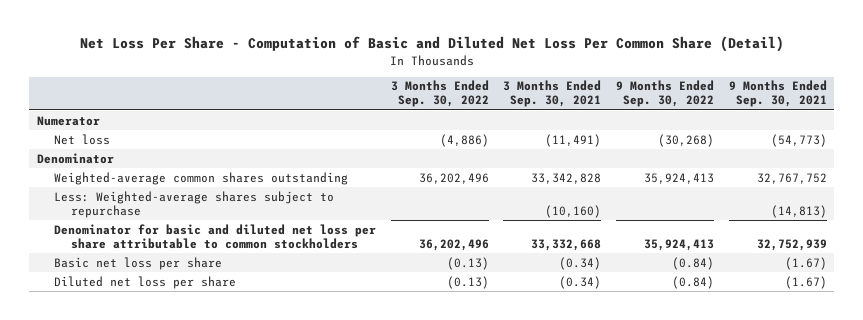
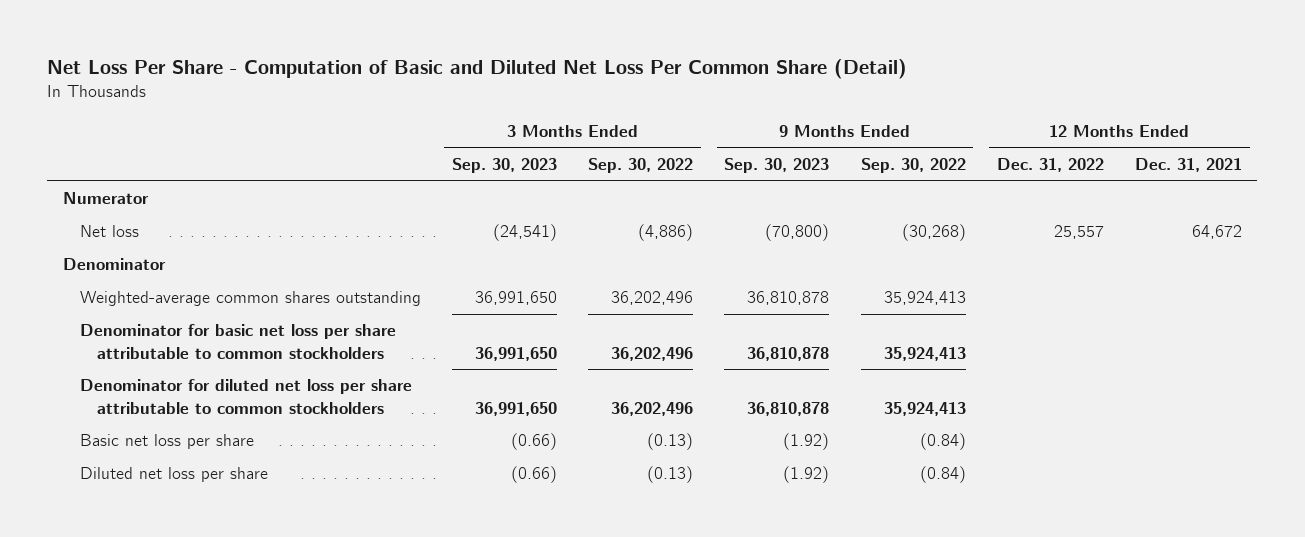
- | 3 Months Ended Sep. 30, 2022 | 3 Months Ended Sep. 30, 2021 | 9 Months Ended Sep. 30, 2022 | 9 Months Ended Sep. 30, 2021
+ | 3 Months Ended Sep. 30, 2023 | 3 Months Ended Sep. 30, 2022 | 9 Months Ended Sep. 30, 2023 | 9 Months Ended Sep. 30, 2022 | 12 Months Ended Dec. 31, 2022 | 12 Months Ended Dec. 31, 2021
- Less: Weighted-average shares subject to repurchase | | (10,160) | | (14,813)
- Denominator for basic and diluted net loss per share attributable to common stockholders | 36,202,496 | 33,332,668 | 35,924,413 | 32,752,939
+ Denominator for basic net loss per share attributable to common stockholders | 36,991,650 | 36,202,496 | 36,810,878 | 35,924,413 | |
+ Denominator for diluted net loss per share attributable to common stockholders | 36,991,650 | 36,202,496 | 36,810,878 | 35,924,413 | |

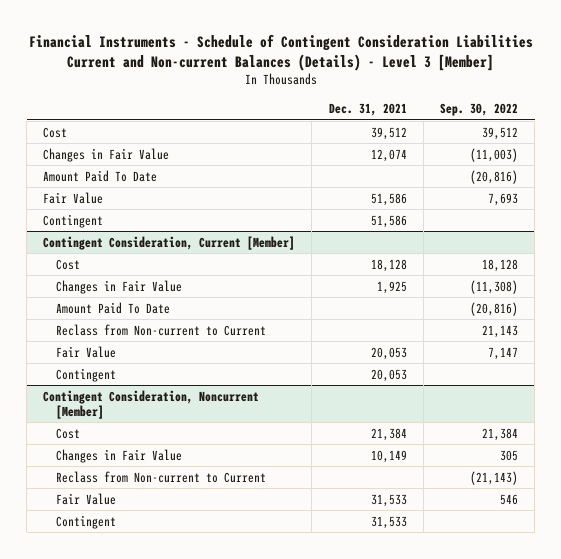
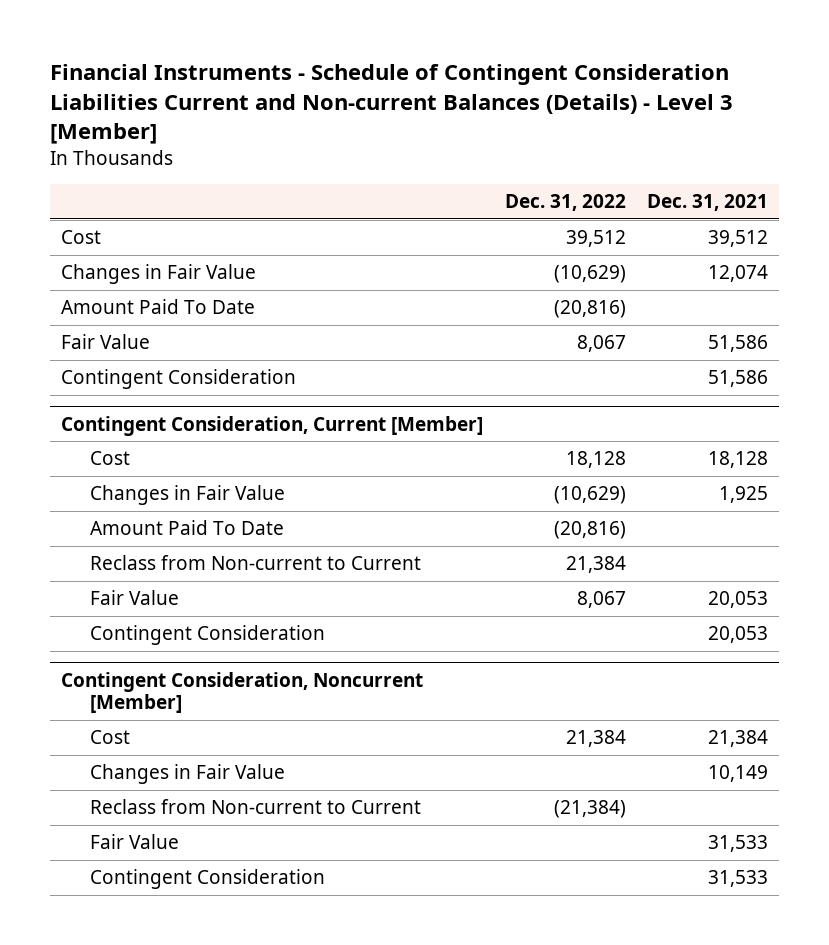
- | Dec. 31, 2021 | Sep. 30, 2022
+ | Dec. 31, 2022 | Dec. 31, 2021
- Contingent | 51,586 |
+ Contingent Consideration | | 51,586
@ Contingent Consideration, Current [Member]
- Contingent | 20,053 |
+ Contingent Consideration | | 20,053
@ Contingent Consideration, Noncurrent [Member]
- Contingent | 31,533 |
+ Contingent Consideration | | 31,533

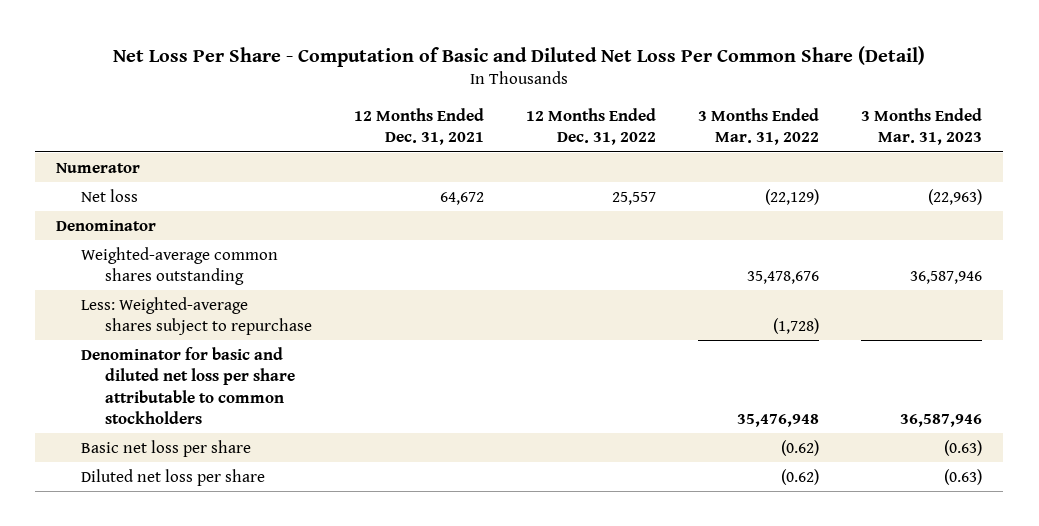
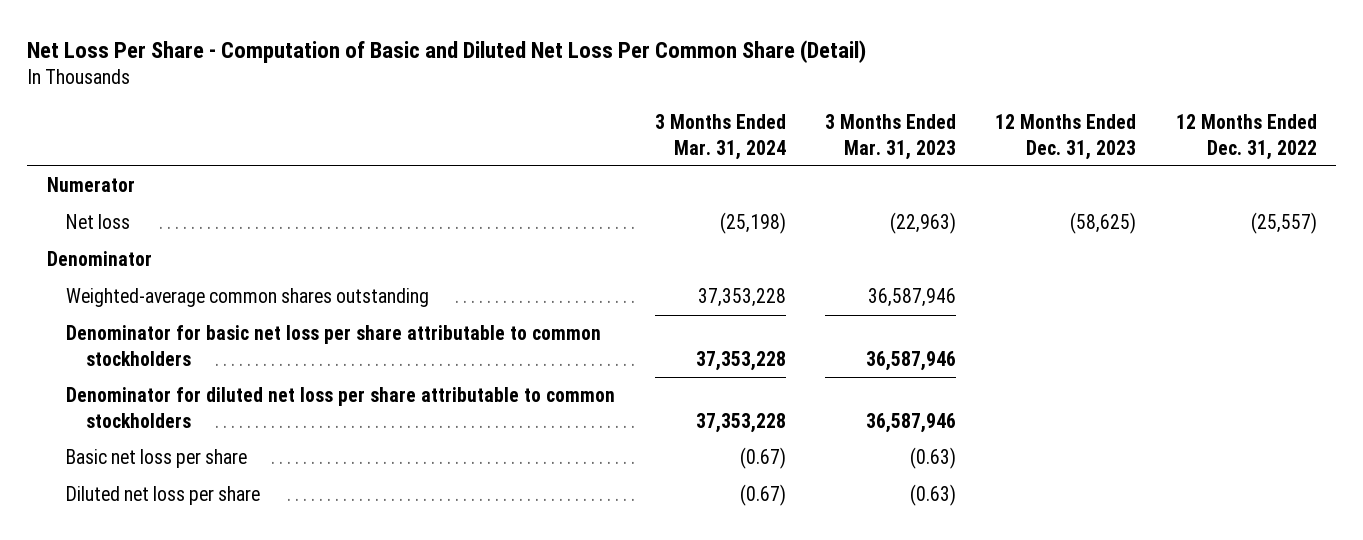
- | 12 Months Ended Dec. 31, 2021 | 12 Months Ended Dec. 31, 2022 | 3 Months Ended Mar. 31, 2022 | 3 Months Ended Mar. 31, 2023
+ | 3 Months Ended Mar. 31, 2024 | 3 Months Ended Mar. 31, 2023 | 12 Months Ended Dec. 31, 2023 | 12 Months Ended Dec. 31, 2022
- Net loss | 64,672 | 25,557 | (22,129) | (22,963)
+ Net loss | (25,198) | (22,963) | (58,625) | (25,557)
- Less: Weighted-average shares subject to repurchase | | | (1,728) |
- Denominator for basic and diluted net loss per share attributable to common stockholders | | | 35,476,948 | 36,587,946
+ Denominator for basic net loss per share attributable to common stockholders | 37,353,228 | 36,587,946 | |
+ Denominator for diluted net loss per share attributable to common stockholders | 37,353,228 | 36,587,946 | |

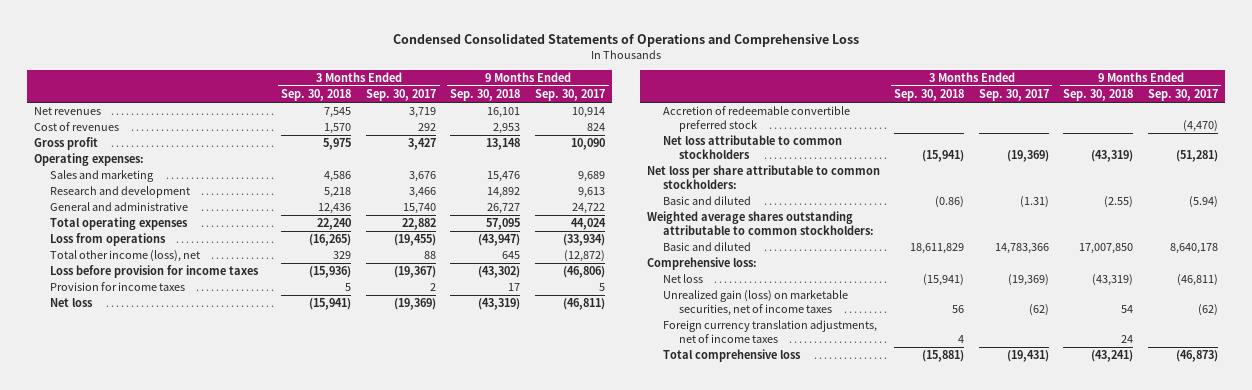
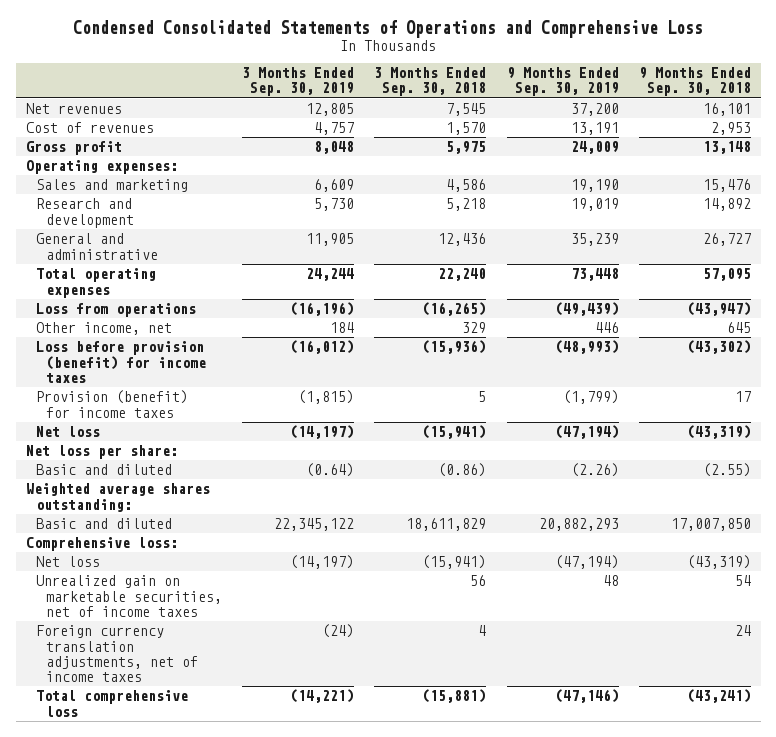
- | 3 Months Ended Sep. 30, 2018 | 3 Months Ended Sep. 30, 2017 | 9 Months Ended Sep. 30, 2018 | 9 Months Ended Sep. 30, 2017
+ | 3 Months Ended Sep. 30, 2019 | 3 Months Ended Sep. 30, 2018 | 9 Months Ended Sep. 30, 2019 | 9 Months Ended Sep. 30, 2018
- Total other income (loss), net | 329 | 88 | 645 | (12,872)
- Loss before provision for income taxes | (15,936) | (19,367) | (43,302) | (46,806)
- Provision for income taxes | 5 | 2 | 17 | 5
+ Other income, net | 184 | 329 | 446 | 645
+ Loss before provision (benefit) for income taxes | (16,012) | (15,936) | (48,993) | (43,302)
+ Provision (benefit) for income taxes | (1,815) | 5 | (1,799) | 17
- Accretion of redeemable convertible preferred stock | | | | (4,470)
- Net loss attributable to common stockholders | (15,941) | (19,369) | (43,319) | (51,281)
- Net loss per share attributable to common stockholders:
+ Net loss per share:
- Weighted average shares outstanding attributable to common stockholders:
+ Weighted average shares outstanding:
- Unrealized gain (loss) on marketable securities, net of income taxes | 56 | (62) | 54 | (62)
+ Unrealized gain on marketable securities, net of income taxes | | 56 | 48 | 54

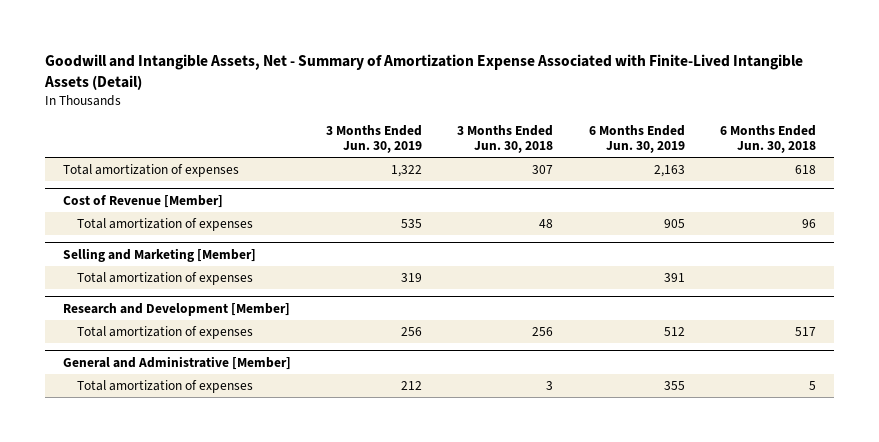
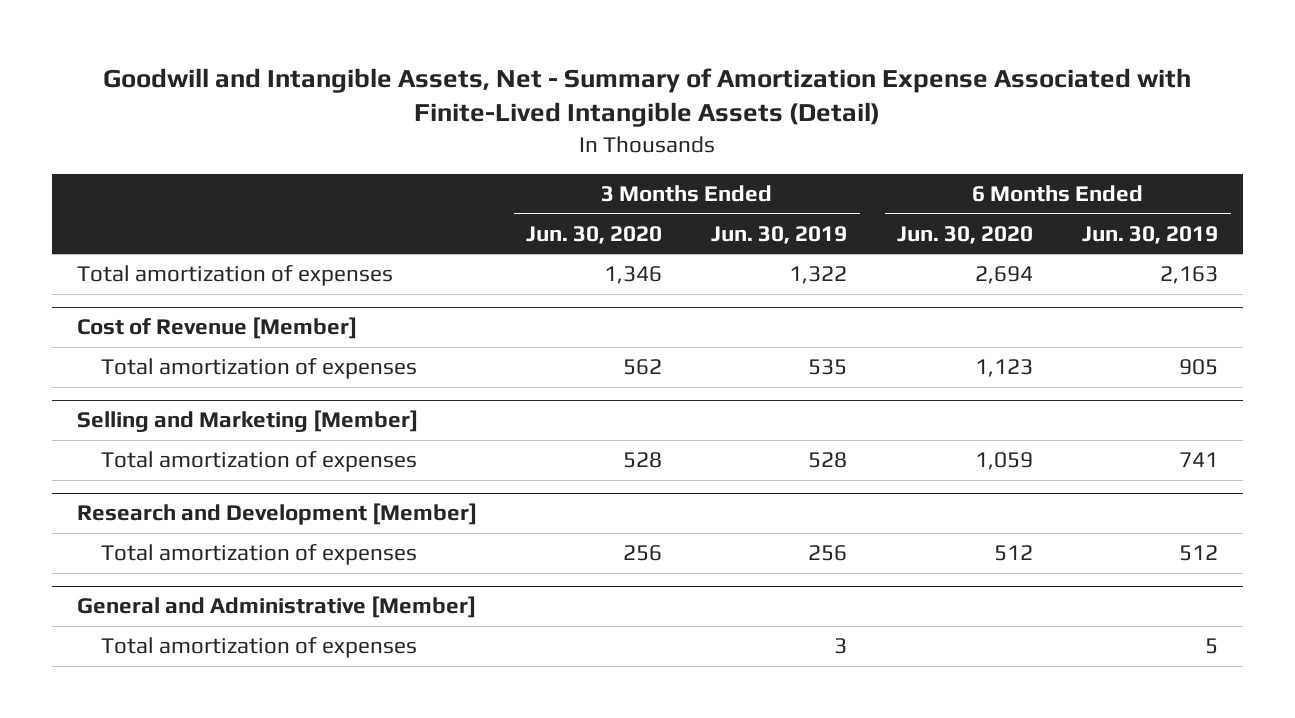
- | 3 Months Ended Jun. 30, 2019 | 3 Months Ended Jun. 30, 2018 | 6 Months Ended Jun. 30, 2019 | 6 Months Ended Jun. 30, 2018
+ | 3 Months Ended Jun. 30, 2020 | 3 Months Ended Jun. 30, 2019 | 6 Months Ended Jun. 30, 2020 | 6 Months Ended Jun. 30, 2019
@ Selling and Marketing [Member]
- Total amortization of expenses | 319 | | 391 |
+ Total amortization of expenses | 528 | 528 | 1,059 | 741
@ General and Administrative [Member]
- Total amortization of expenses | 212 | 3 | 355 | 5
+ Total amortization of expenses | | 3 | | 5

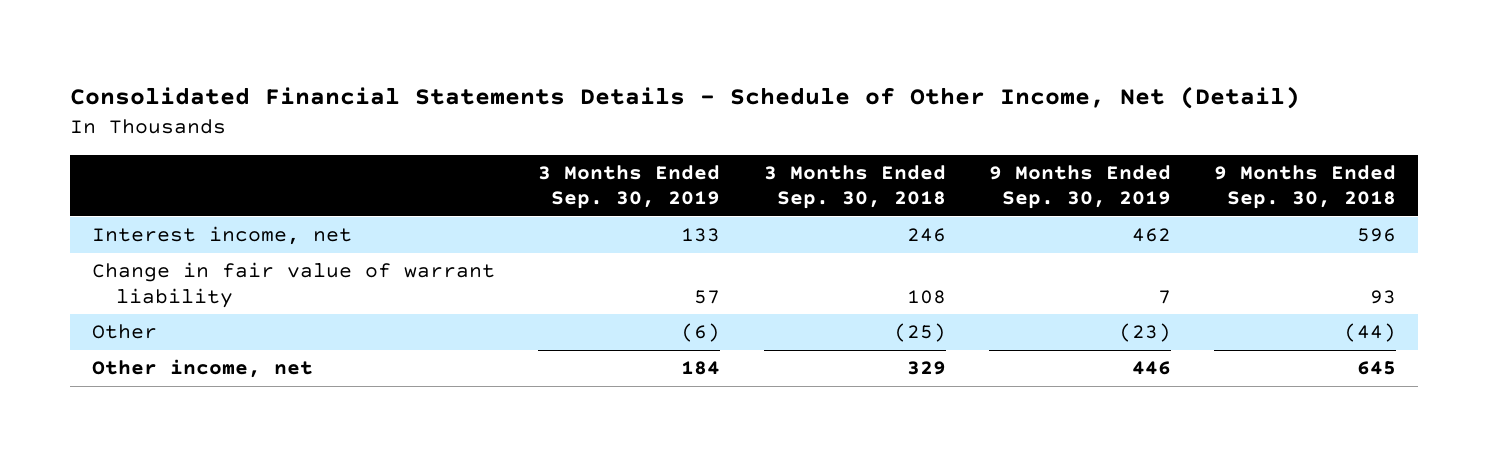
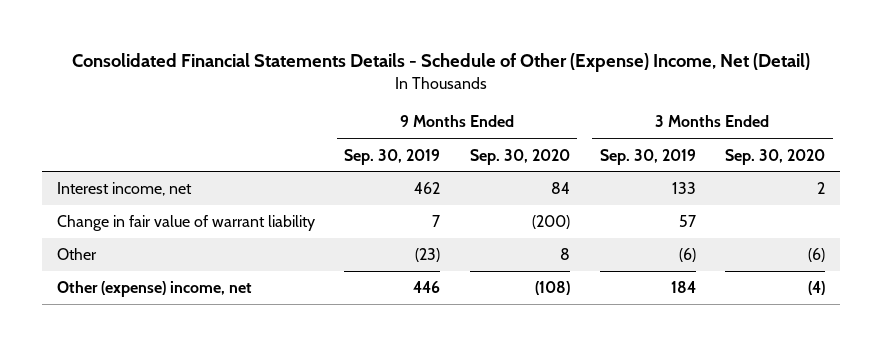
- Consolidated Financial Statements Details - Schedule of Other Income, Net (Detail)
+ Consolidated Financial Statements Details - Schedule of Other (Expense) Income, Net (Detail)
- | 3 Months Ended Sep. 30, 2019 | 3 Months Ended Sep. 30, 2018 | 9 Months Ended Sep. 30, 2019 | 9 Months Ended Sep. 30, 2018
+ | 9 Months Ended Sep. 30, 2019 | 9 Months Ended Sep. 30, 2020 | 3 Months Ended Sep. 30, 2019 | 3 Months Ended Sep. 30, 2020
- Other income, net | 184 | 329 | 446 | 645
+ Other (expense) income, net | 446 | (108) | 184 | (4)

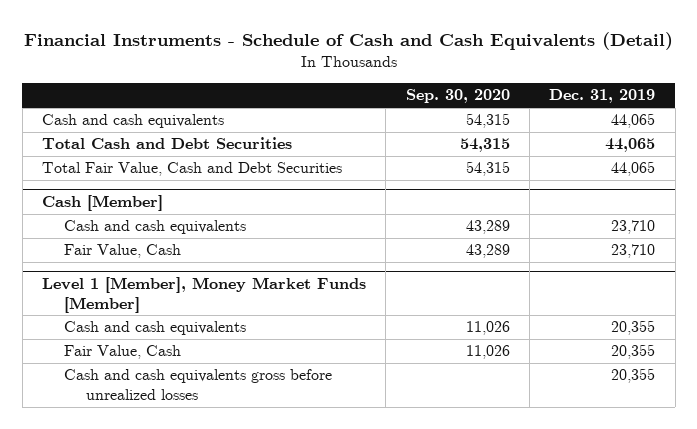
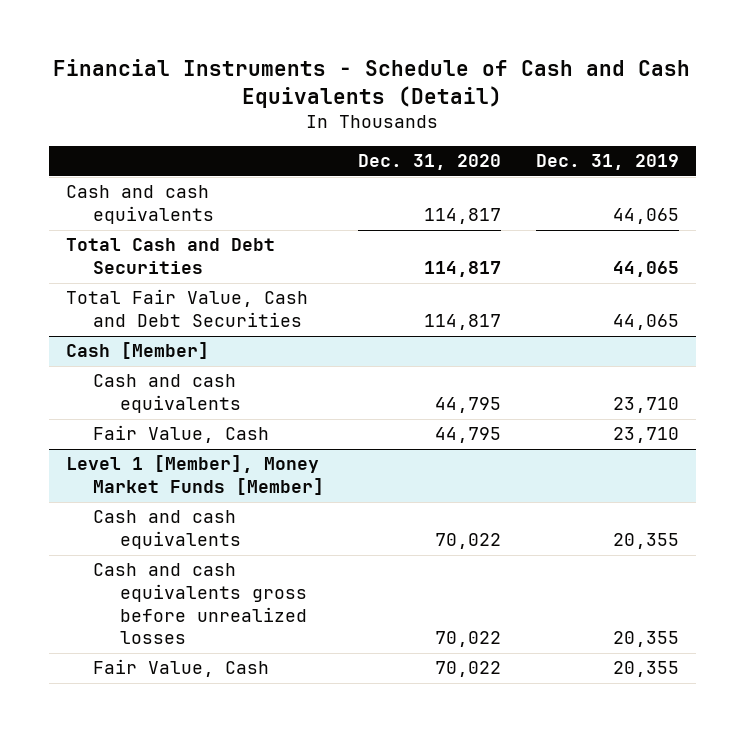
- | Sep. 30, 2020 | Dec. 31, 2019
+ | Dec. 31, 2020 | Dec. 31, 2019
@ Level 1 [Member], Money Market Funds [Member]
moved down: Fair Value, Cash | 70,022 | 20,355

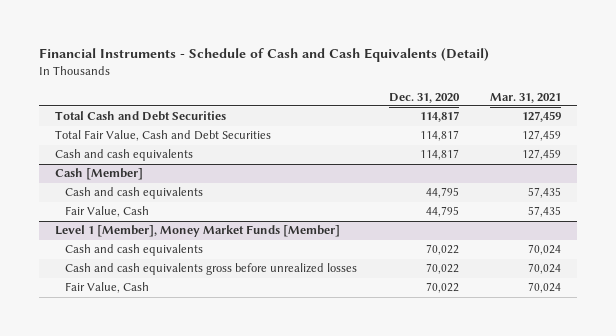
- | Dec. 31, 2020 | Dec. 31, 2019
+ | Dec. 31, 2020 | Mar. 31, 2021
moved down: Cash and cash equivalents | 114,817 | 127,459

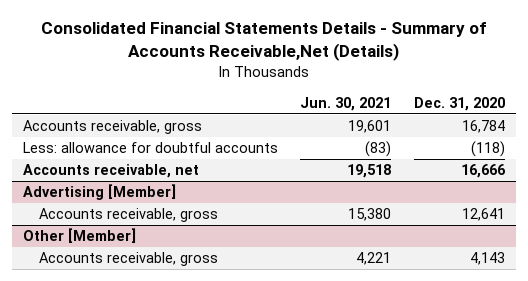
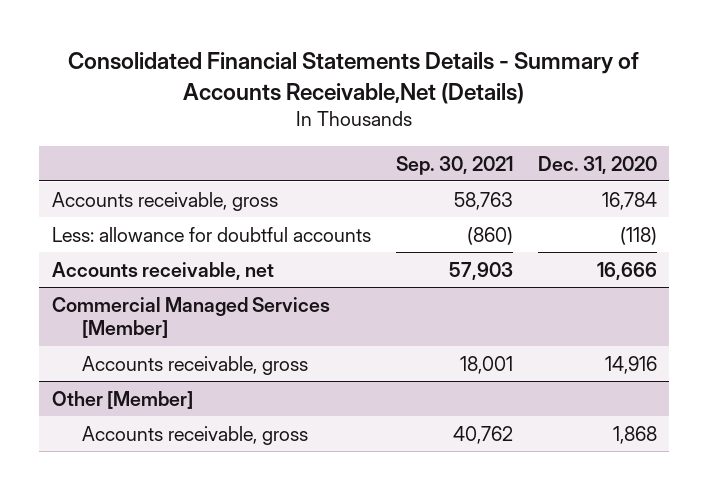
- | Jun. 30, 2021 | Dec. 31, 2020
+ | Sep. 30, 2021 | Dec. 31, 2020
- Advertising [Member]
- Accounts receivable, gross | 15,380 | 12,641
+ Commercial Managed Services [Member]
+ Accounts receivable, gross | 18,001 | 14,916
@ Other [Member]
- Accounts receivable, gross | 4,221 | 4,143
+ Accounts receivable, gross | 40,762 | 1,868

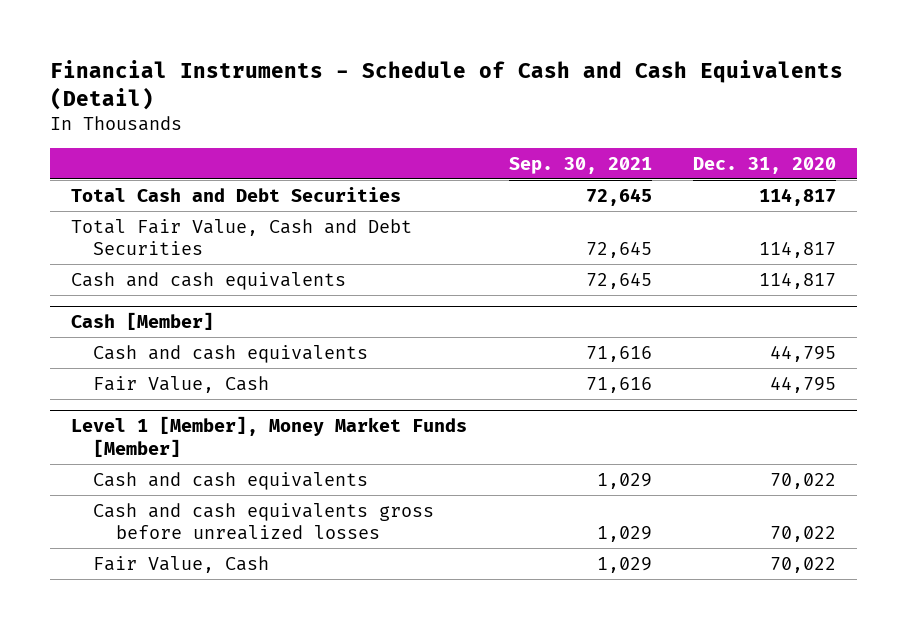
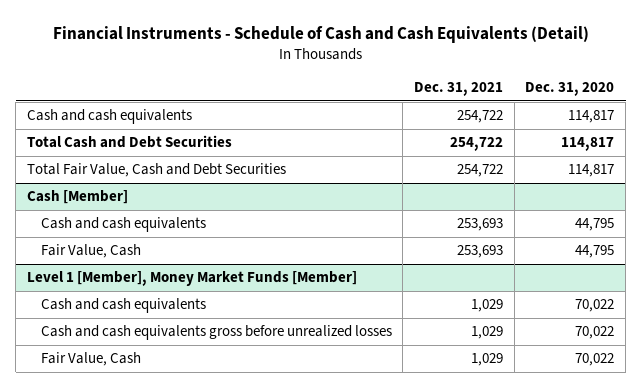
- | Sep. 30, 2021 | Dec. 31, 2020
+ | Dec. 31, 2021 | Dec. 31, 2020
moved up: Cash and cash equivalents | 254,722 | 114,817

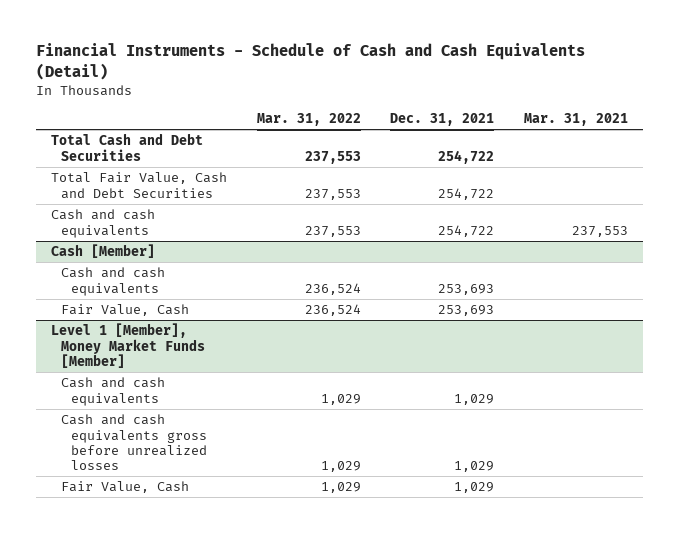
- | Dec. 31, 2021 | Dec. 31, 2020
+ | Mar. 31, 2022 | Dec. 31, 2021 | Mar. 31, 2021
moved down: Cash and cash equivalents | 237,553 | 254,722 | 237,553

